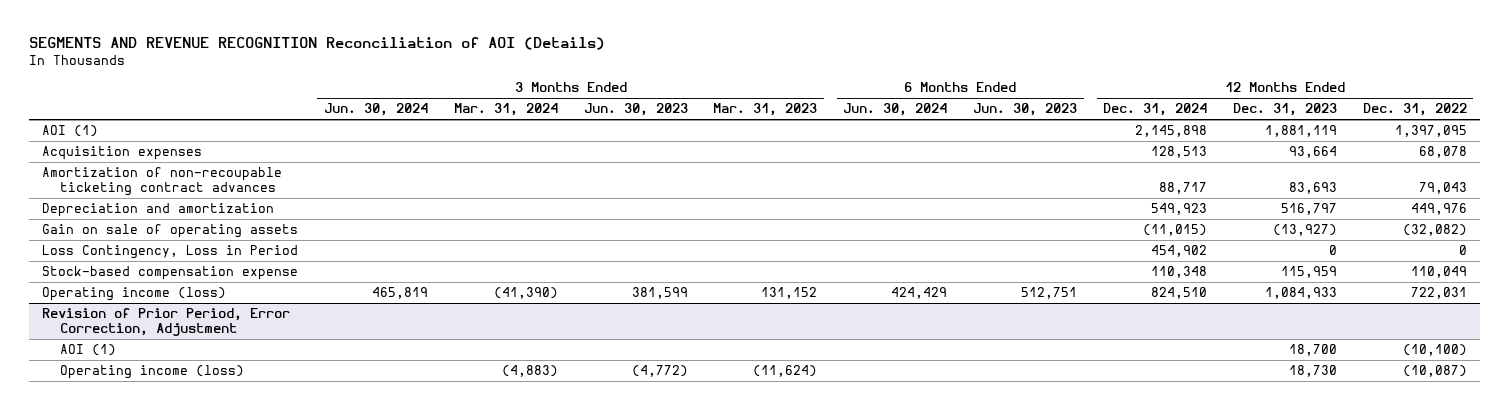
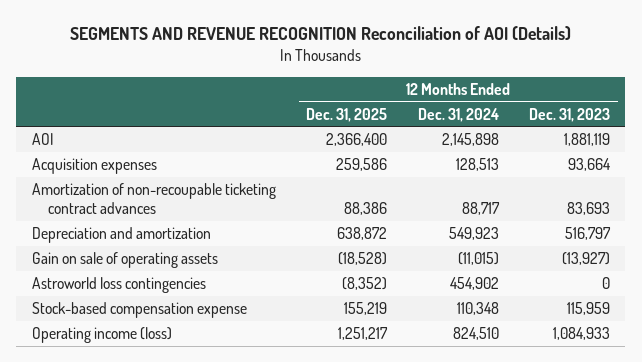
- | 3 Months Ended Jun. 30, 2024 | 3 Months Ended Mar. 31, 2024 | 3 Months Ended Jun. 30, 2023 | 3 Months Ended Mar. 31, 2023 | 6 Months Ended Jun. 30, 2024 | 6 Months Ended Jun. 30, 2023 | 12 Months Ended Dec. 31, 2024 | 12 Months Ended Dec. 31, 2023 | 12 Months Ended Dec. 31, 2022
+ | 12 Months Ended Dec. 31, 2025 | 12 Months Ended Dec. 31, 2024 | 12 Months Ended Dec. 31, 2023
- AOI (1) | | | | | | | 2,145,898 | 1,881,119 | 1,397,095
+ AOI | 2,366,400 | 2,145,898 | 1,881,119
- Loss Contingency, Loss in Period | | | | | | | 454,902 | 0 | 0
+ Astroworld loss contingencies | (8,352) | 454,902 | 0
- Revision of Prior Period, Error Correction, Adjustment
- AOI (1) | | | | | | | | 18,700 | (10,100)
- Operating income (loss) | | (4,883) | (4,772) | (11,624) | | | | 18,730 | (10,087)

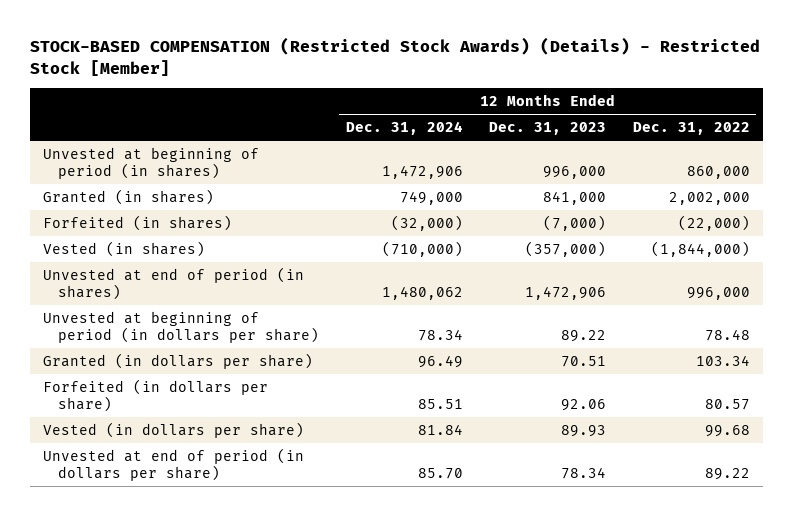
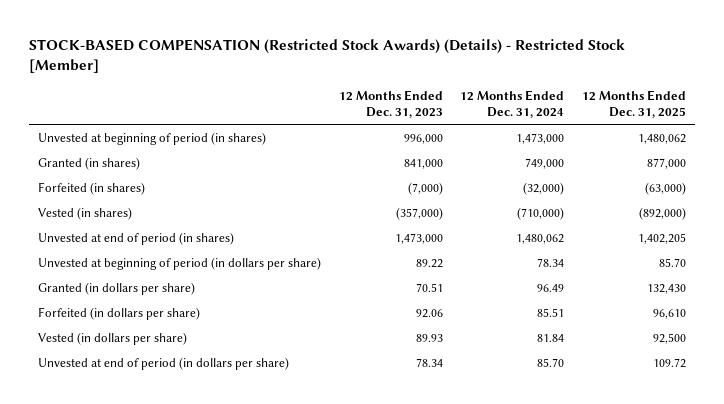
- | 12 Months Ended Dec. 31, 2024 | 12 Months Ended Dec. 31, 2023 | 12 Months Ended Dec. 31, 2022
+ | 12 Months Ended Dec. 31, 2023 | 12 Months Ended Dec. 31, 2024 | 12 Months Ended Dec. 31, 2025
- Unvested at beginning of period (in shares) | 1,472,906 | 996,000 | 860,000
+ Unvested at beginning of period (in shares) | 996,000 | 1,473,000 | 1,480,062
- Unvested at end of period (in shares) | 1,480,062 | 1,472,906 | 996,000
+ Unvested at end of period (in shares) | 1,473,000 | 1,480,062 | 1,402,205

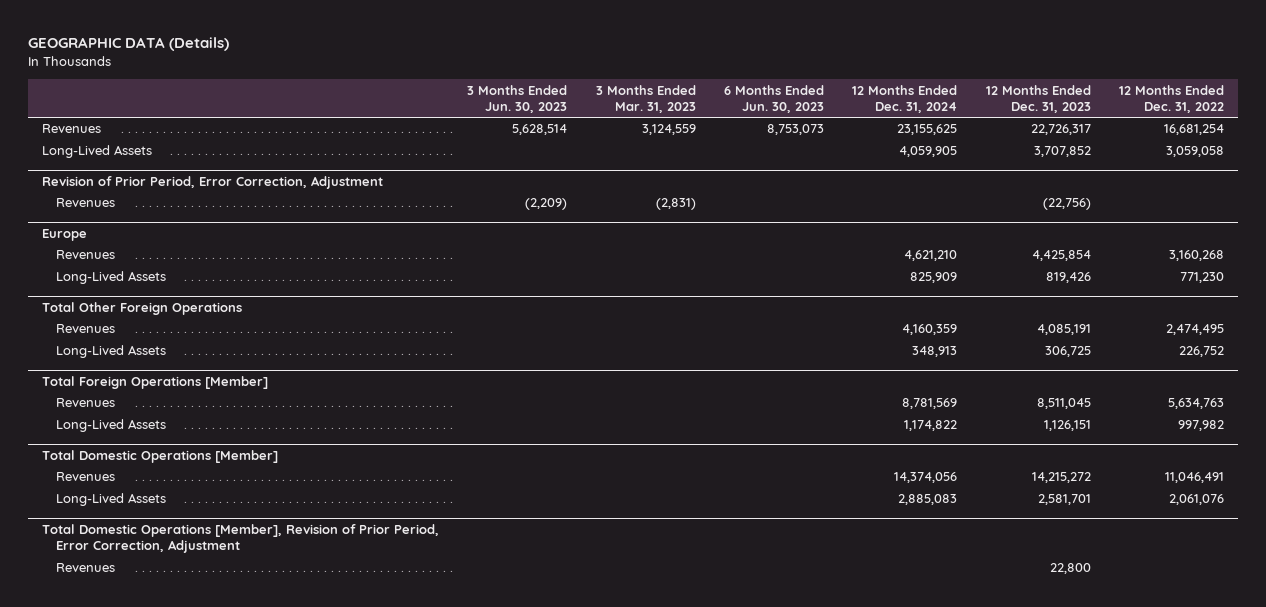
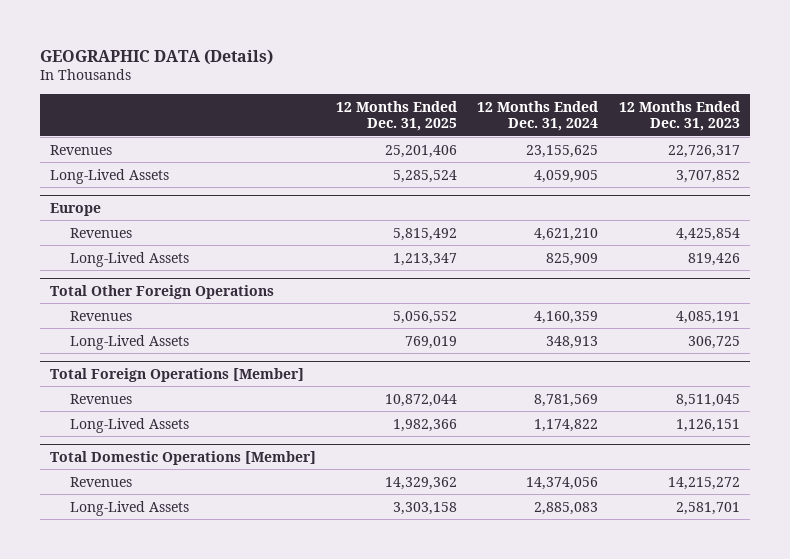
- | 3 Months Ended Jun. 30, 2023 | 3 Months Ended Mar. 31, 2023 | 6 Months Ended Jun. 30, 2023 | 12 Months Ended Dec. 31, 2024 | 12 Months Ended Dec. 31, 2023 | 12 Months Ended Dec. 31, 2022
+ | 12 Months Ended Dec. 31, 2025 | 12 Months Ended Dec. 31, 2024 | 12 Months Ended Dec. 31, 2023
- Revision of Prior Period, Error Correction, Adjustment
- Revenues | (2,209) | (2,831) | | | (22,756) |
- Total Domestic Operations [Member], Revision of Prior Period, Error Correction, Adjustment
- Revenues | | | | | 22,800 |

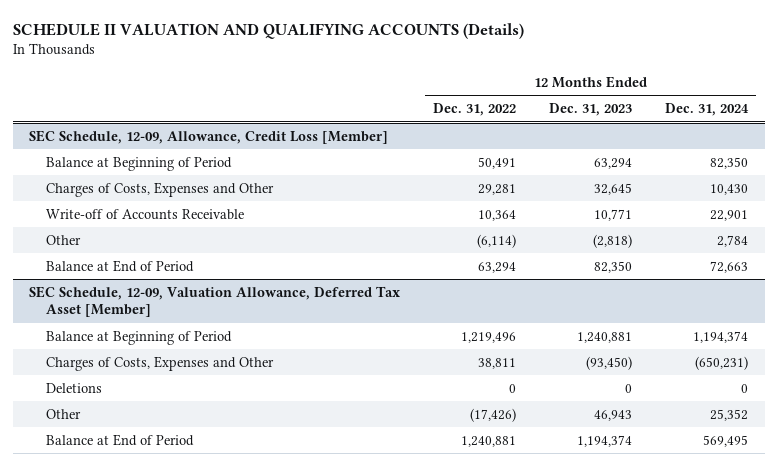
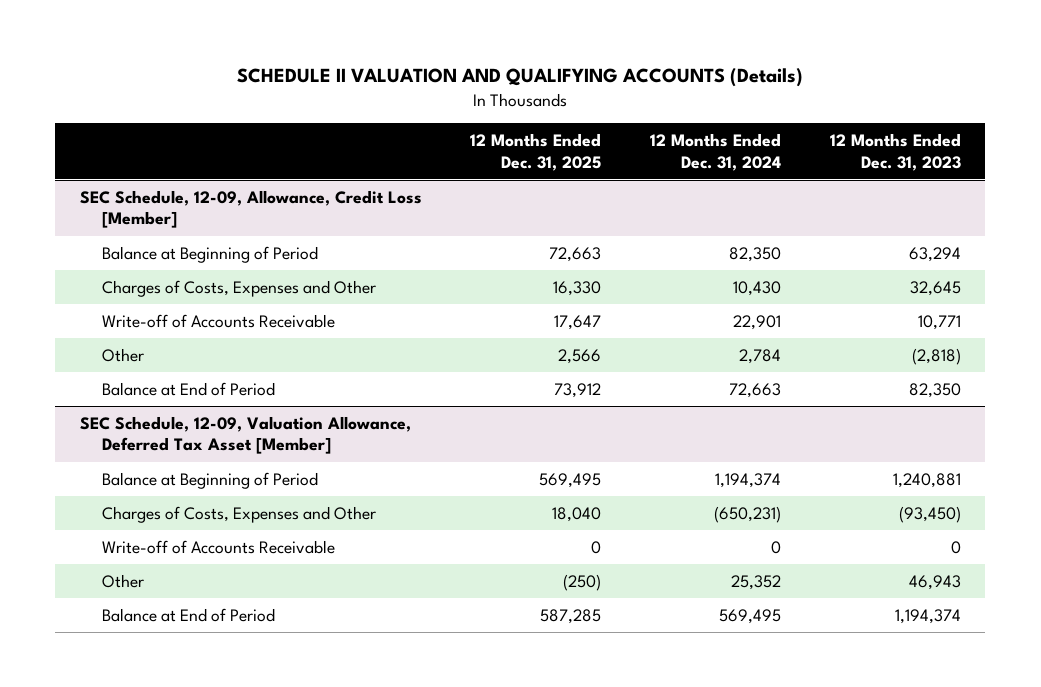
- | 12 Months Ended Dec. 31, 2022 | 12 Months Ended Dec. 31, 2023 | 12 Months Ended Dec. 31, 2024
+ | 12 Months Ended Dec. 31, 2025 | 12 Months Ended Dec. 31, 2024 | 12 Months Ended Dec. 31, 2023
@ SEC Schedule, 12-09, Valuation Allowance, Deferred Tax Asset [Member]
- Deletions | 0 | 0 | 0
+ Write-off of Accounts Receivable | 0 | 0 | 0

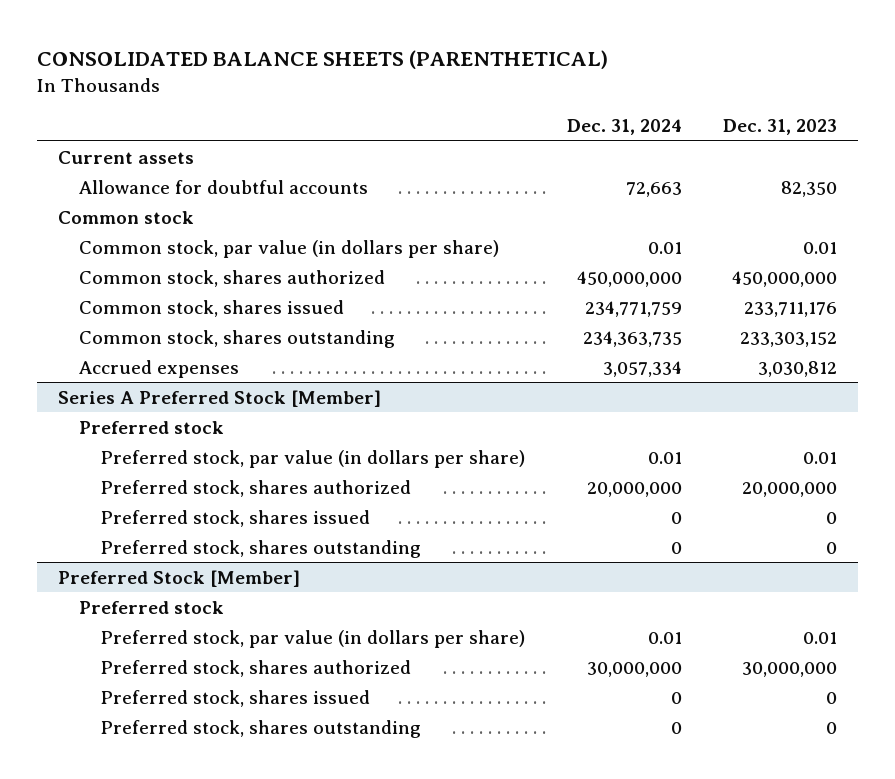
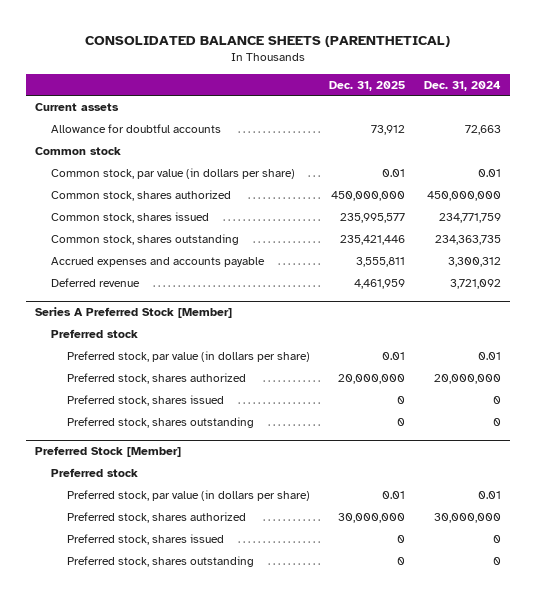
- | Dec. 31, 2024 | Dec. 31, 2023
+ | Dec. 31, 2025 | Dec. 31, 2024
- Accrued expenses | 3,057,334 | 3,030,812
+ Accrued expenses and accounts payable | 3,555,811 | 3,300,312
+ Deferred revenue | 4,461,959 | 3,721,092

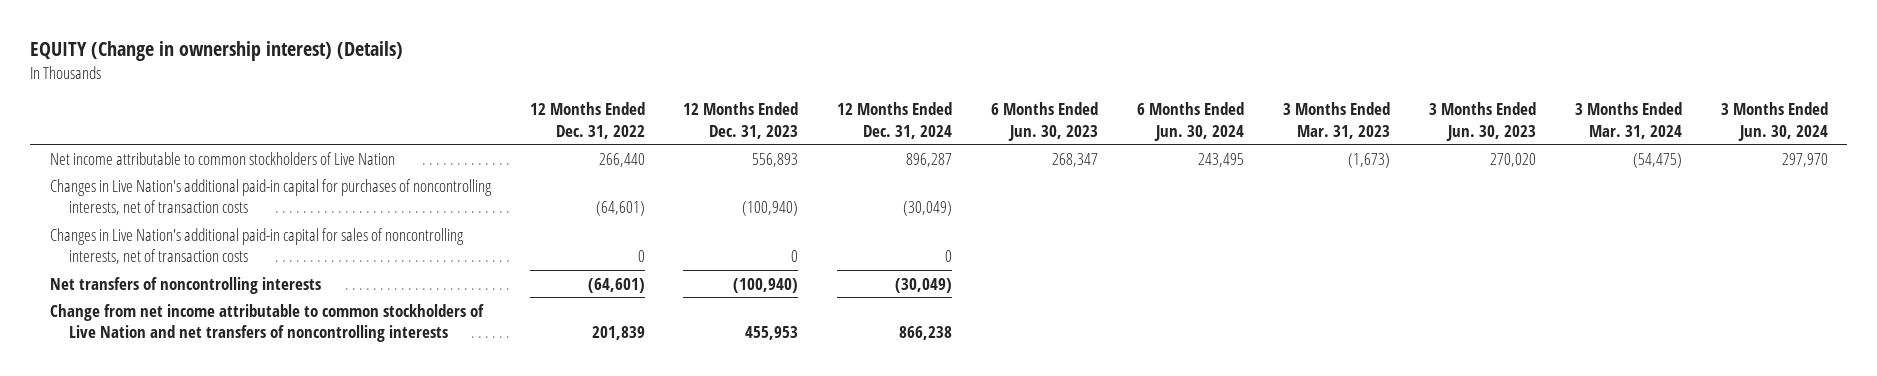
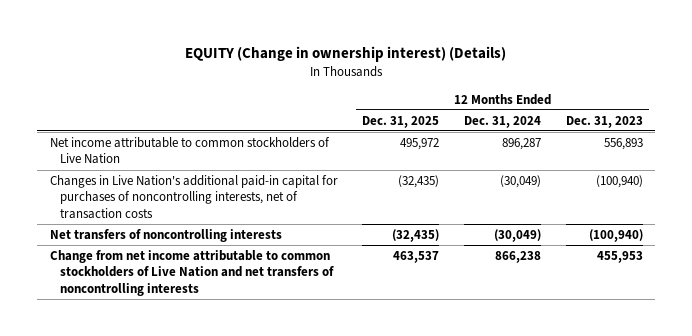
- | 12 Months Ended Dec. 31, 2022 | 12 Months Ended Dec. 31, 2023 | 12 Months Ended Dec. 31, 2024 | 6 Months Ended Jun. 30, 2023 | 6 Months Ended Jun. 30, 2024 | 3 Months Ended Mar. 31, 2023 | 3 Months Ended Jun. 30, 2023 | 3 Months Ended Mar. 31, 2024 | 3 Months Ended Jun. 30, 2024
+ | 12 Months Ended Dec. 31, 2025 | 12 Months Ended Dec. 31, 2024 | 12 Months Ended Dec. 31, 2023
- Changes in Live Nation's additional paid-in capital for sales of noncontrolling interests, net of transaction costs | 0 | 0 | 0 | | | | | |

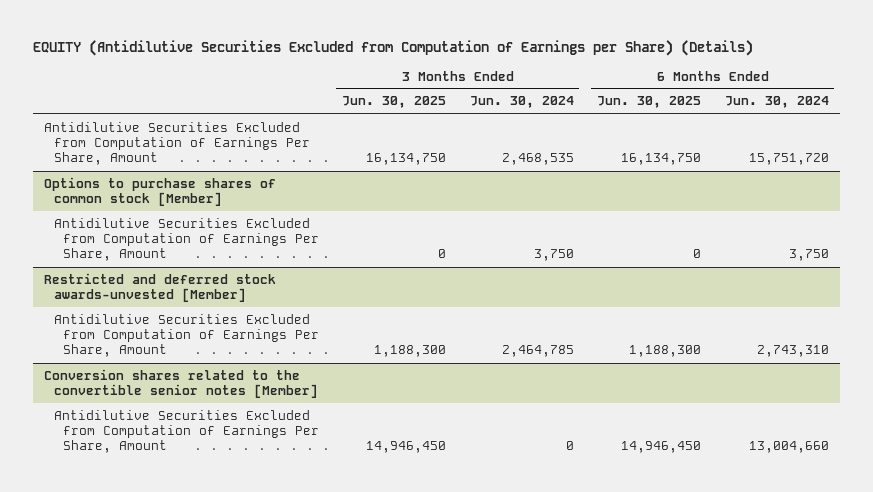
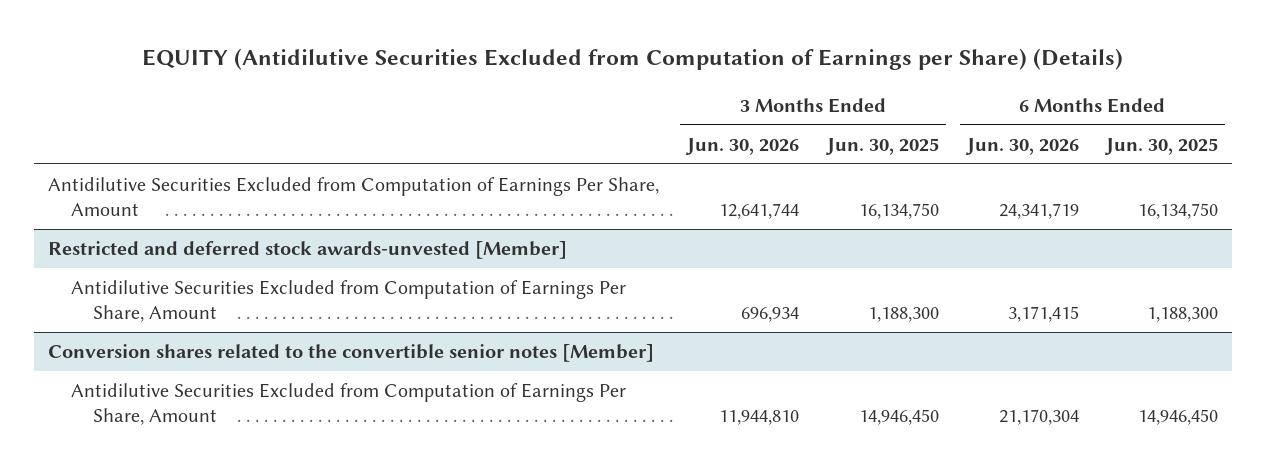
- | 3 Months Ended Jun. 30, 2025 | 3 Months Ended Jun. 30, 2024 | 6 Months Ended Jun. 30, 2025 | 6 Months Ended Jun. 30, 2024
+ | 3 Months Ended Jun. 30, 2026 | 3 Months Ended Jun. 30, 2025 | 6 Months Ended Jun. 30, 2026 | 6 Months Ended Jun. 30, 2025
- Options to purchase shares of common stock [Member]
- Antidilutive Securities Excluded from Computation of Earnings Per Share, Amount | 0 | 3,750 | 0 | 3,750

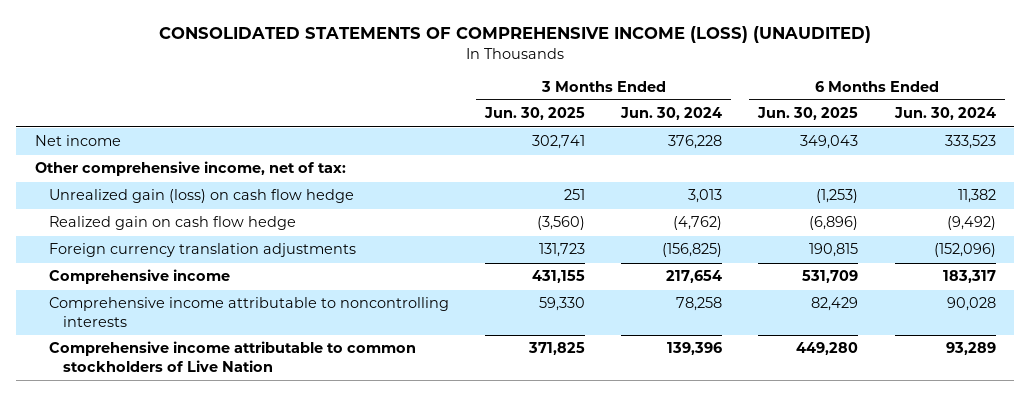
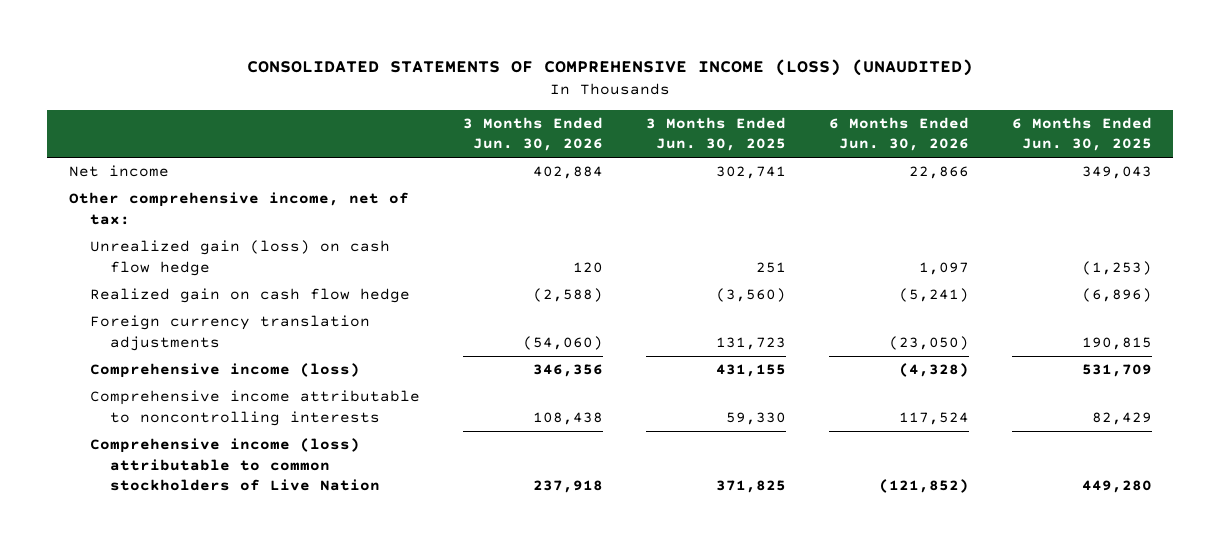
- | 3 Months Ended Jun. 30, 2025 | 3 Months Ended Jun. 30, 2024 | 6 Months Ended Jun. 30, 2025 | 6 Months Ended Jun. 30, 2024
+ | 3 Months Ended Jun. 30, 2026 | 3 Months Ended Jun. 30, 2025 | 6 Months Ended Jun. 30, 2026 | 6 Months Ended Jun. 30, 2025
- Comprehensive income | 431,155 | 217,654 | 531,709 | 183,317
+ Comprehensive income (loss) | 346,356 | 431,155 | (4,328) | 531,709
- Comprehensive income attributable to common stockholders of Live Nation | 371,825 | 139,396 | 449,280 | 93,289
+ Comprehensive income (loss) attributable to common stockholders of Live Nation | 237,918 | 371,825 | (121,852) | 449,280

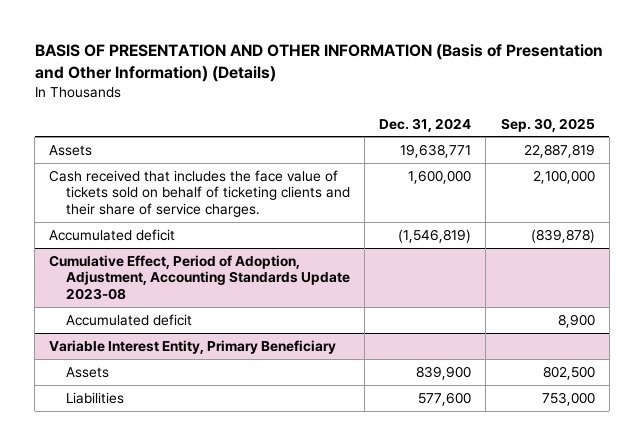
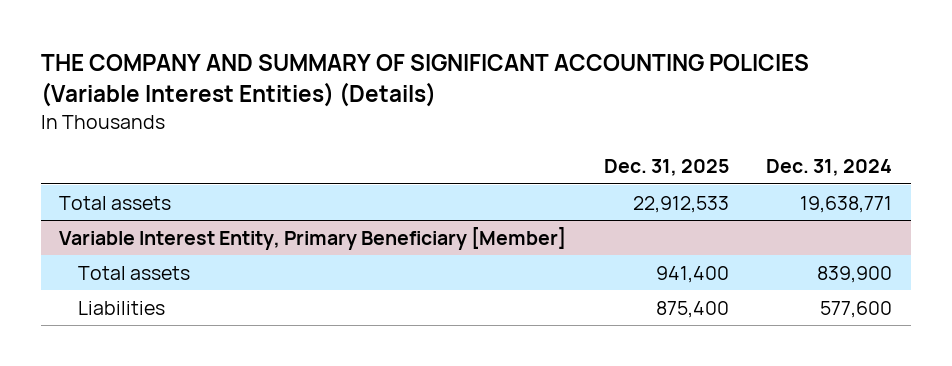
- BASIS OF PRESENTATION AND OTHER INFORMATION (Basis of Presentation and Other Information) (Details)
+ THE COMPANY AND SUMMARY OF SIGNIFICANT ACCOUNTING POLICIES (Variable Interest Entities) (Details)
- | Dec. 31, 2024 | Sep. 30, 2025
+ | Dec. 31, 2025 | Dec. 31, 2024
- Assets | 19,638,771 | 22,887,819
- Cash received that includes the face value of tickets sold on behalf of ticketing clients and their share of service charges. | 1,600,000 | 2,100,000
- Accumulated deficit | (1,546,819) | (839,878)
- Cumulative Effect, Period of Adoption, Adjustment, Accounting Standards Update 2023-08
- Accumulated deficit | | 8,900
- Variable Interest Entity, Primary Beneficiary
- Assets | 839,900 | 802,500
+ Total assets | 22,912,533 | 19,638,771
+ Variable Interest Entity, Primary Beneficiary [Member]
+ Total assets | 941,400 | 839,900

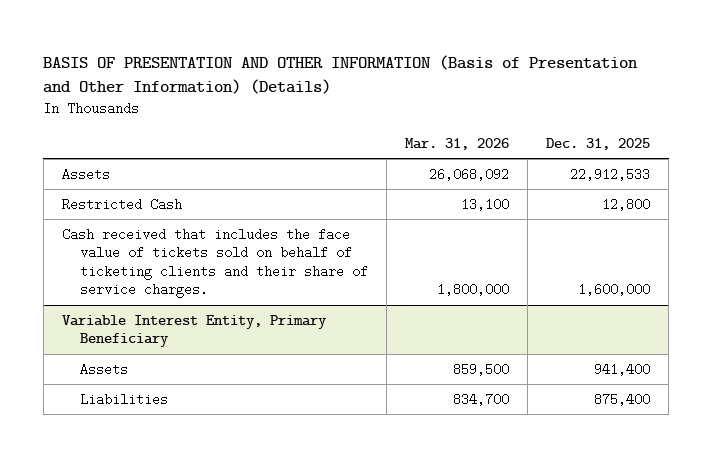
- THE COMPANY AND SUMMARY OF SIGNIFICANT ACCOUNTING POLICIES (Variable Interest Entities) (Details)
+ BASIS OF PRESENTATION AND OTHER INFORMATION (Basis of Presentation and Other Information) (Details)
- | Dec. 31, 2025 | Dec. 31, 2024
+ | Mar. 31, 2026 | Dec. 31, 2025
- Total assets | 22,912,533 | 19,638,771
- Variable Interest Entity, Primary Beneficiary [Member]
- Total assets | 941,400 | 839,900
+ Assets | 26,068,092 | 22,912,533
+ Restricted Cash | 13,100 | 12,800
+ Cash received that includes the face value of tickets sold on behalf of ticketing clients and their share of service charges. | 1,800,000 | 1,600,000
+ Variable Interest Entity, Primary Beneficiary
+ Assets | 859,500 | 941,400

